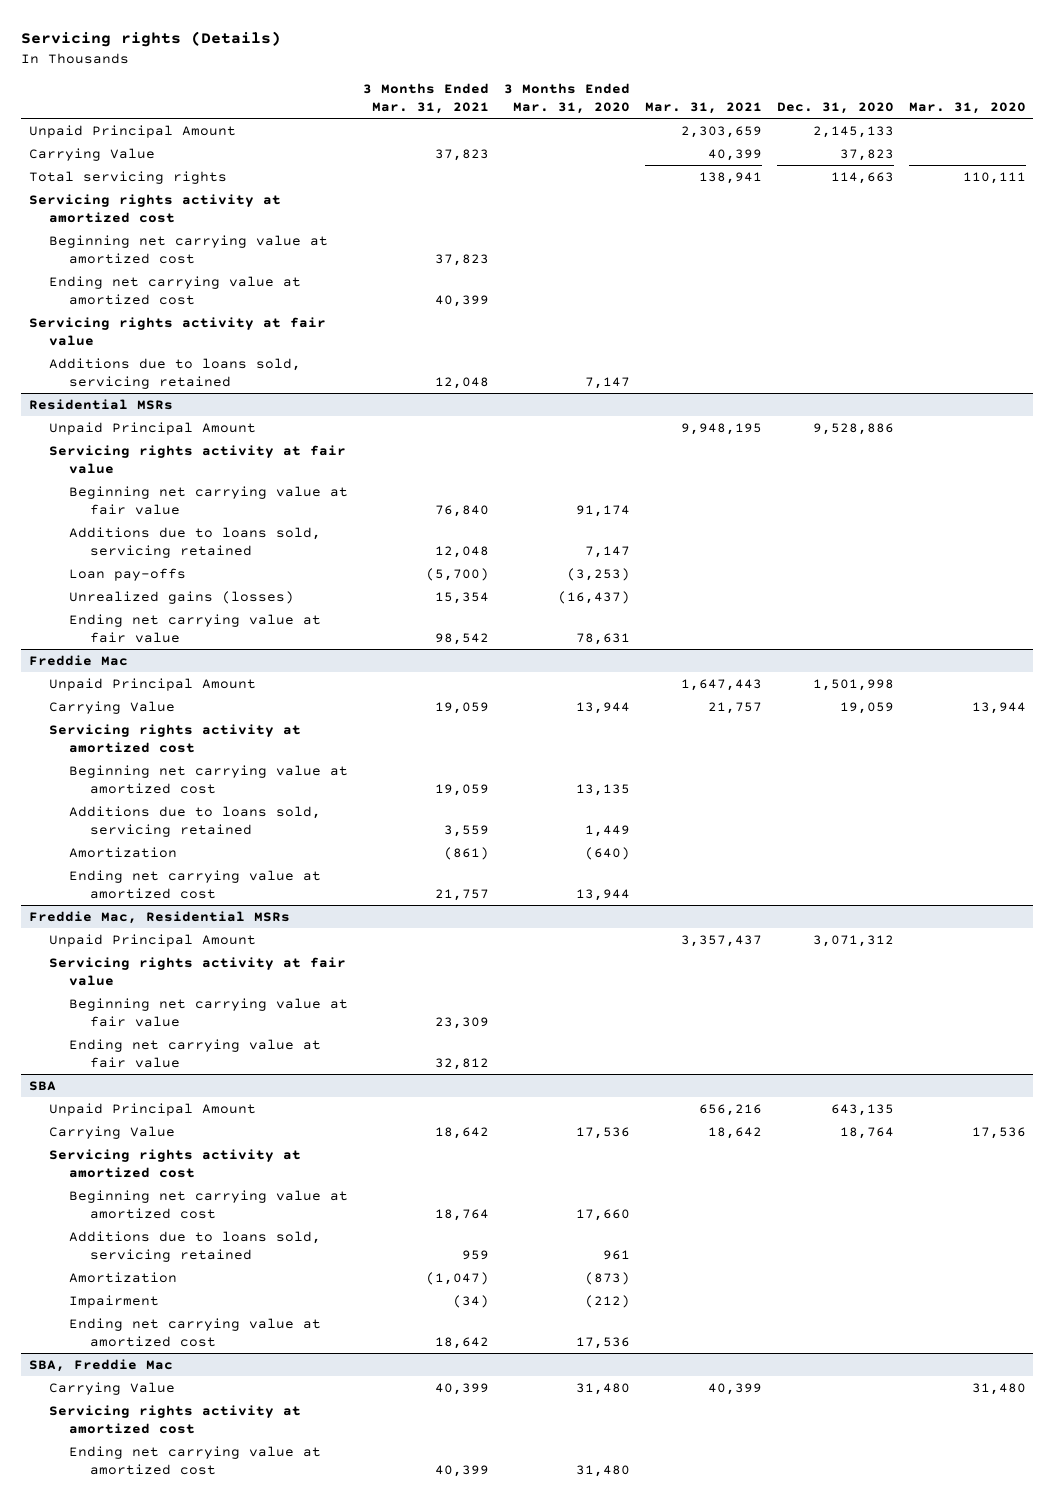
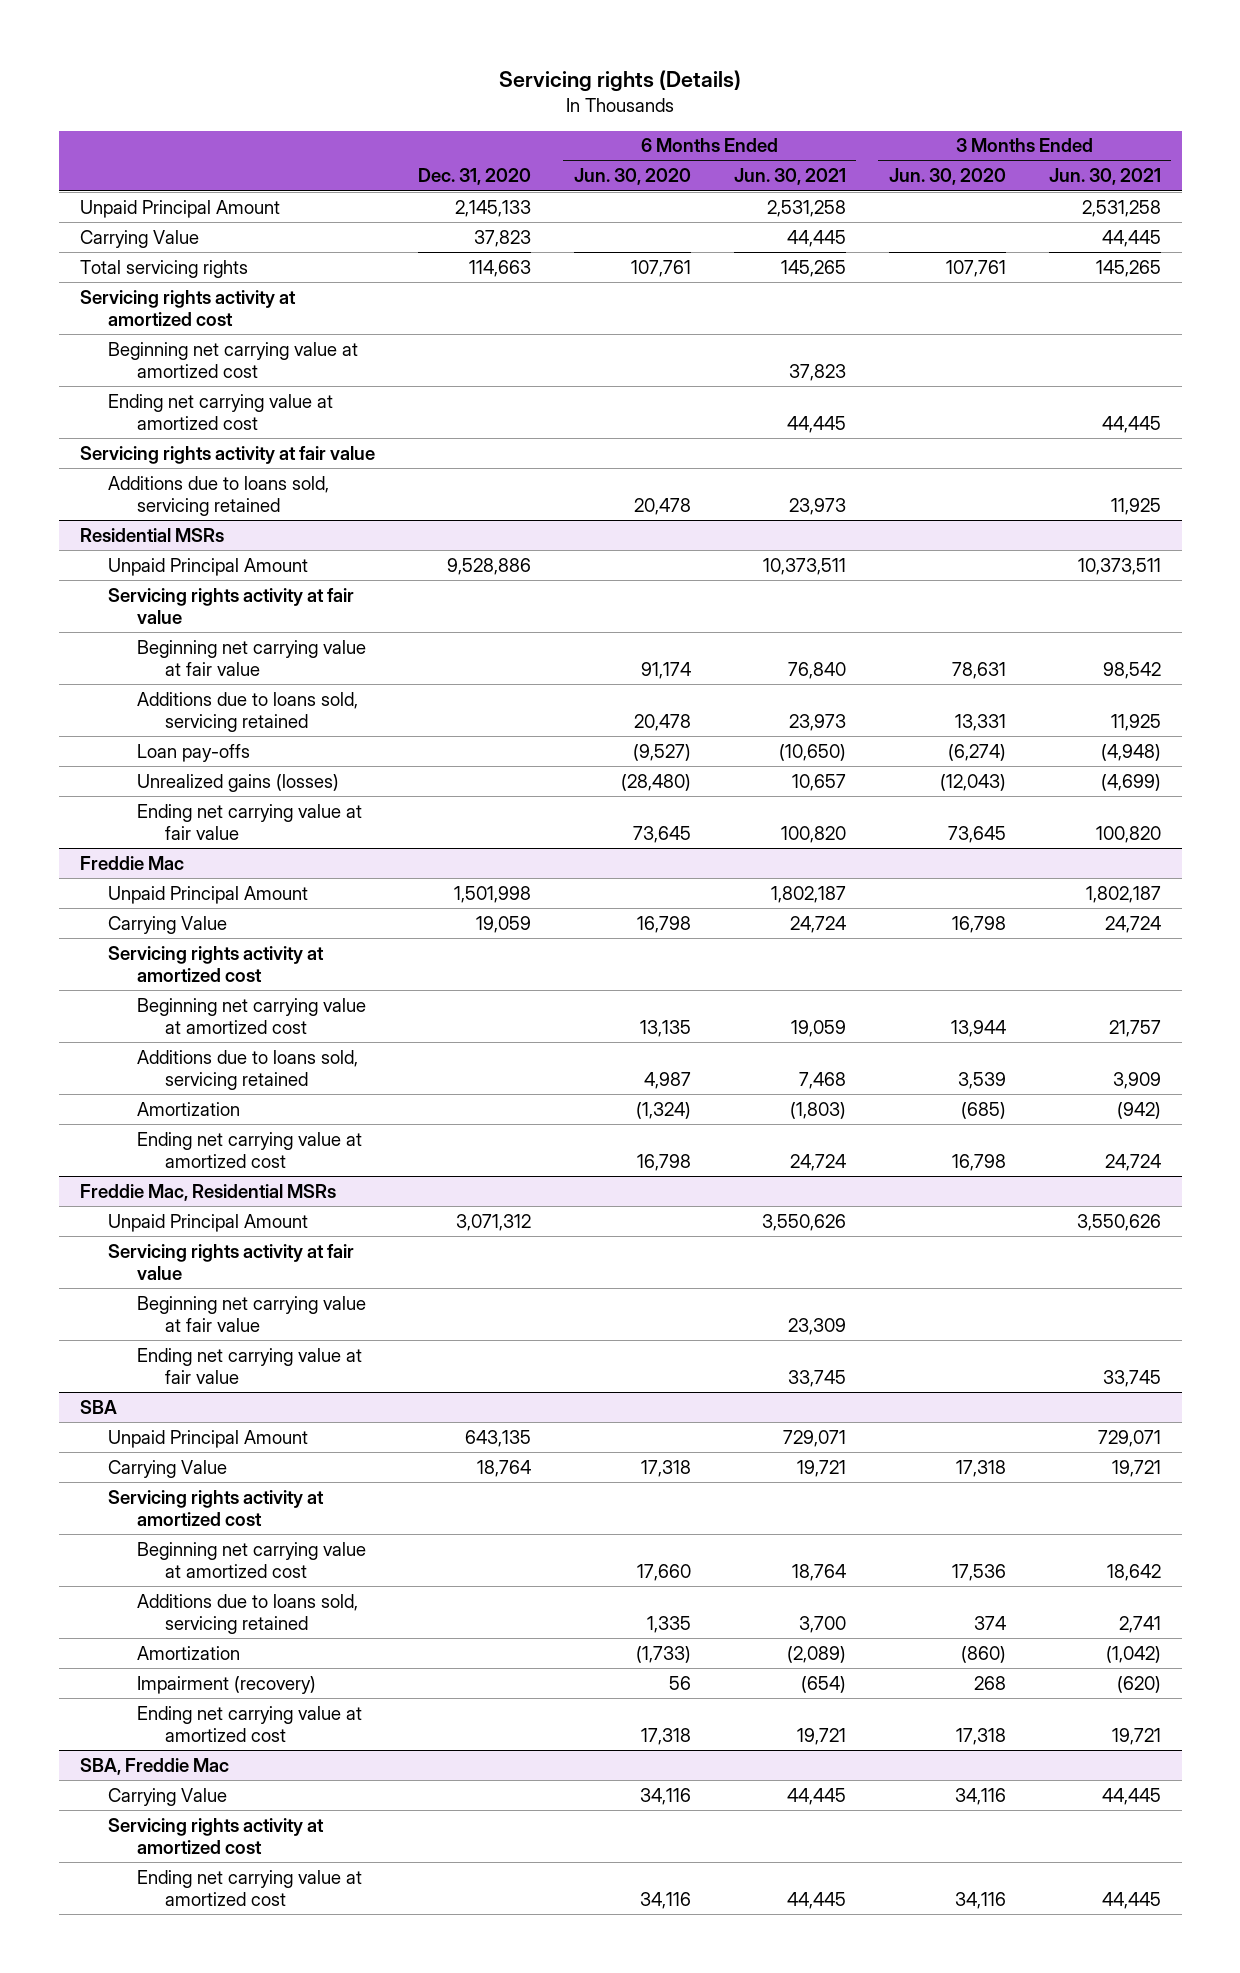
- | 3 Months Ended Mar. 31, 2021 | 3 Months Ended Mar. 31, 2020 | Mar. 31, 2021 | Dec. 31, 2020 | Mar. 31, 2020
+ | Dec. 31, 2020 | 6 Months Ended Jun. 30, 2020 | 6 Months Ended Jun. 30, 2021 | 3 Months Ended Jun. 30, 2020 | 3 Months Ended Jun. 30, 2021
@ SBA
- Impairment | (34) | (212) | | |
+ Impairment (recovery) | | 56 | (654) | 268 | (620)

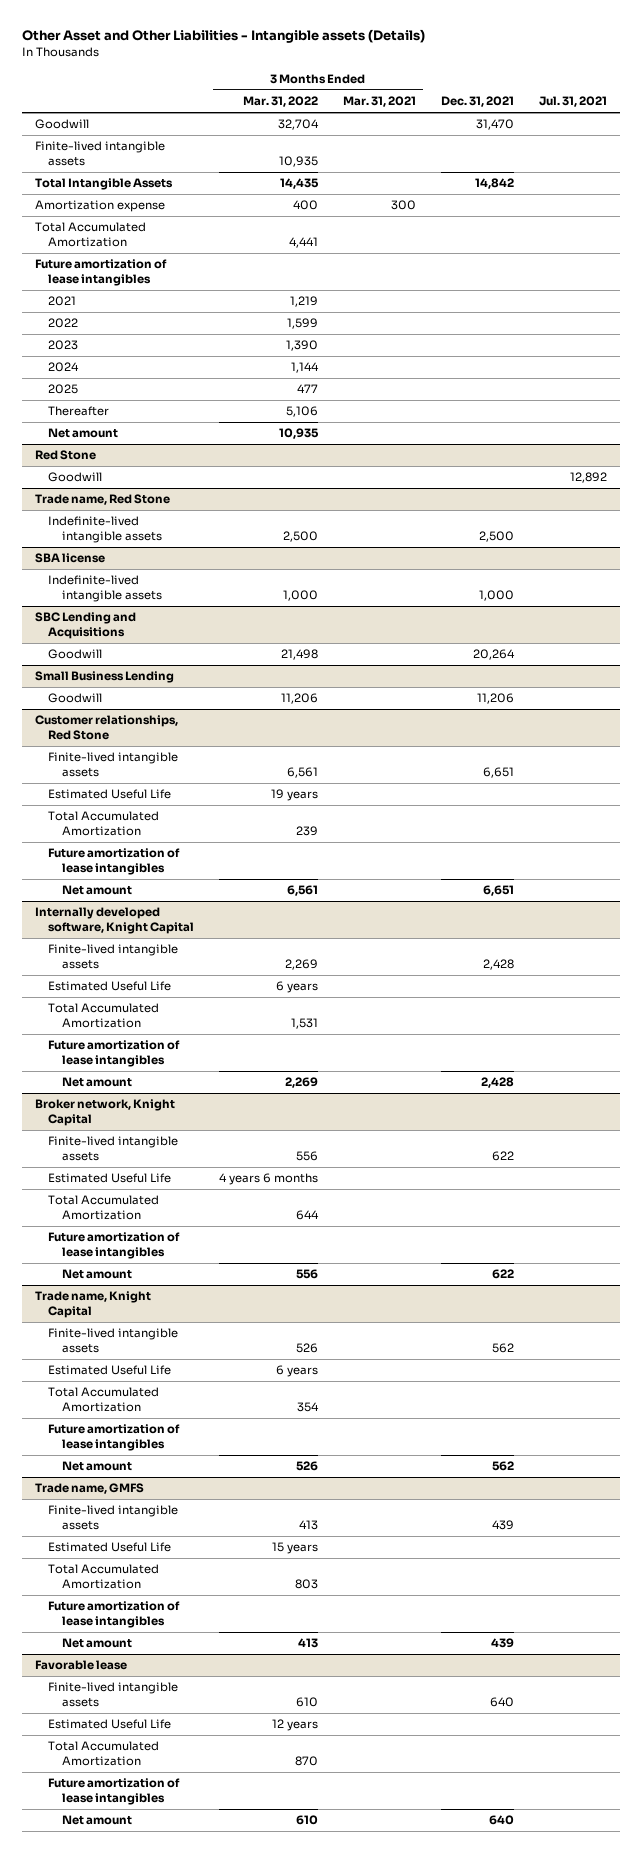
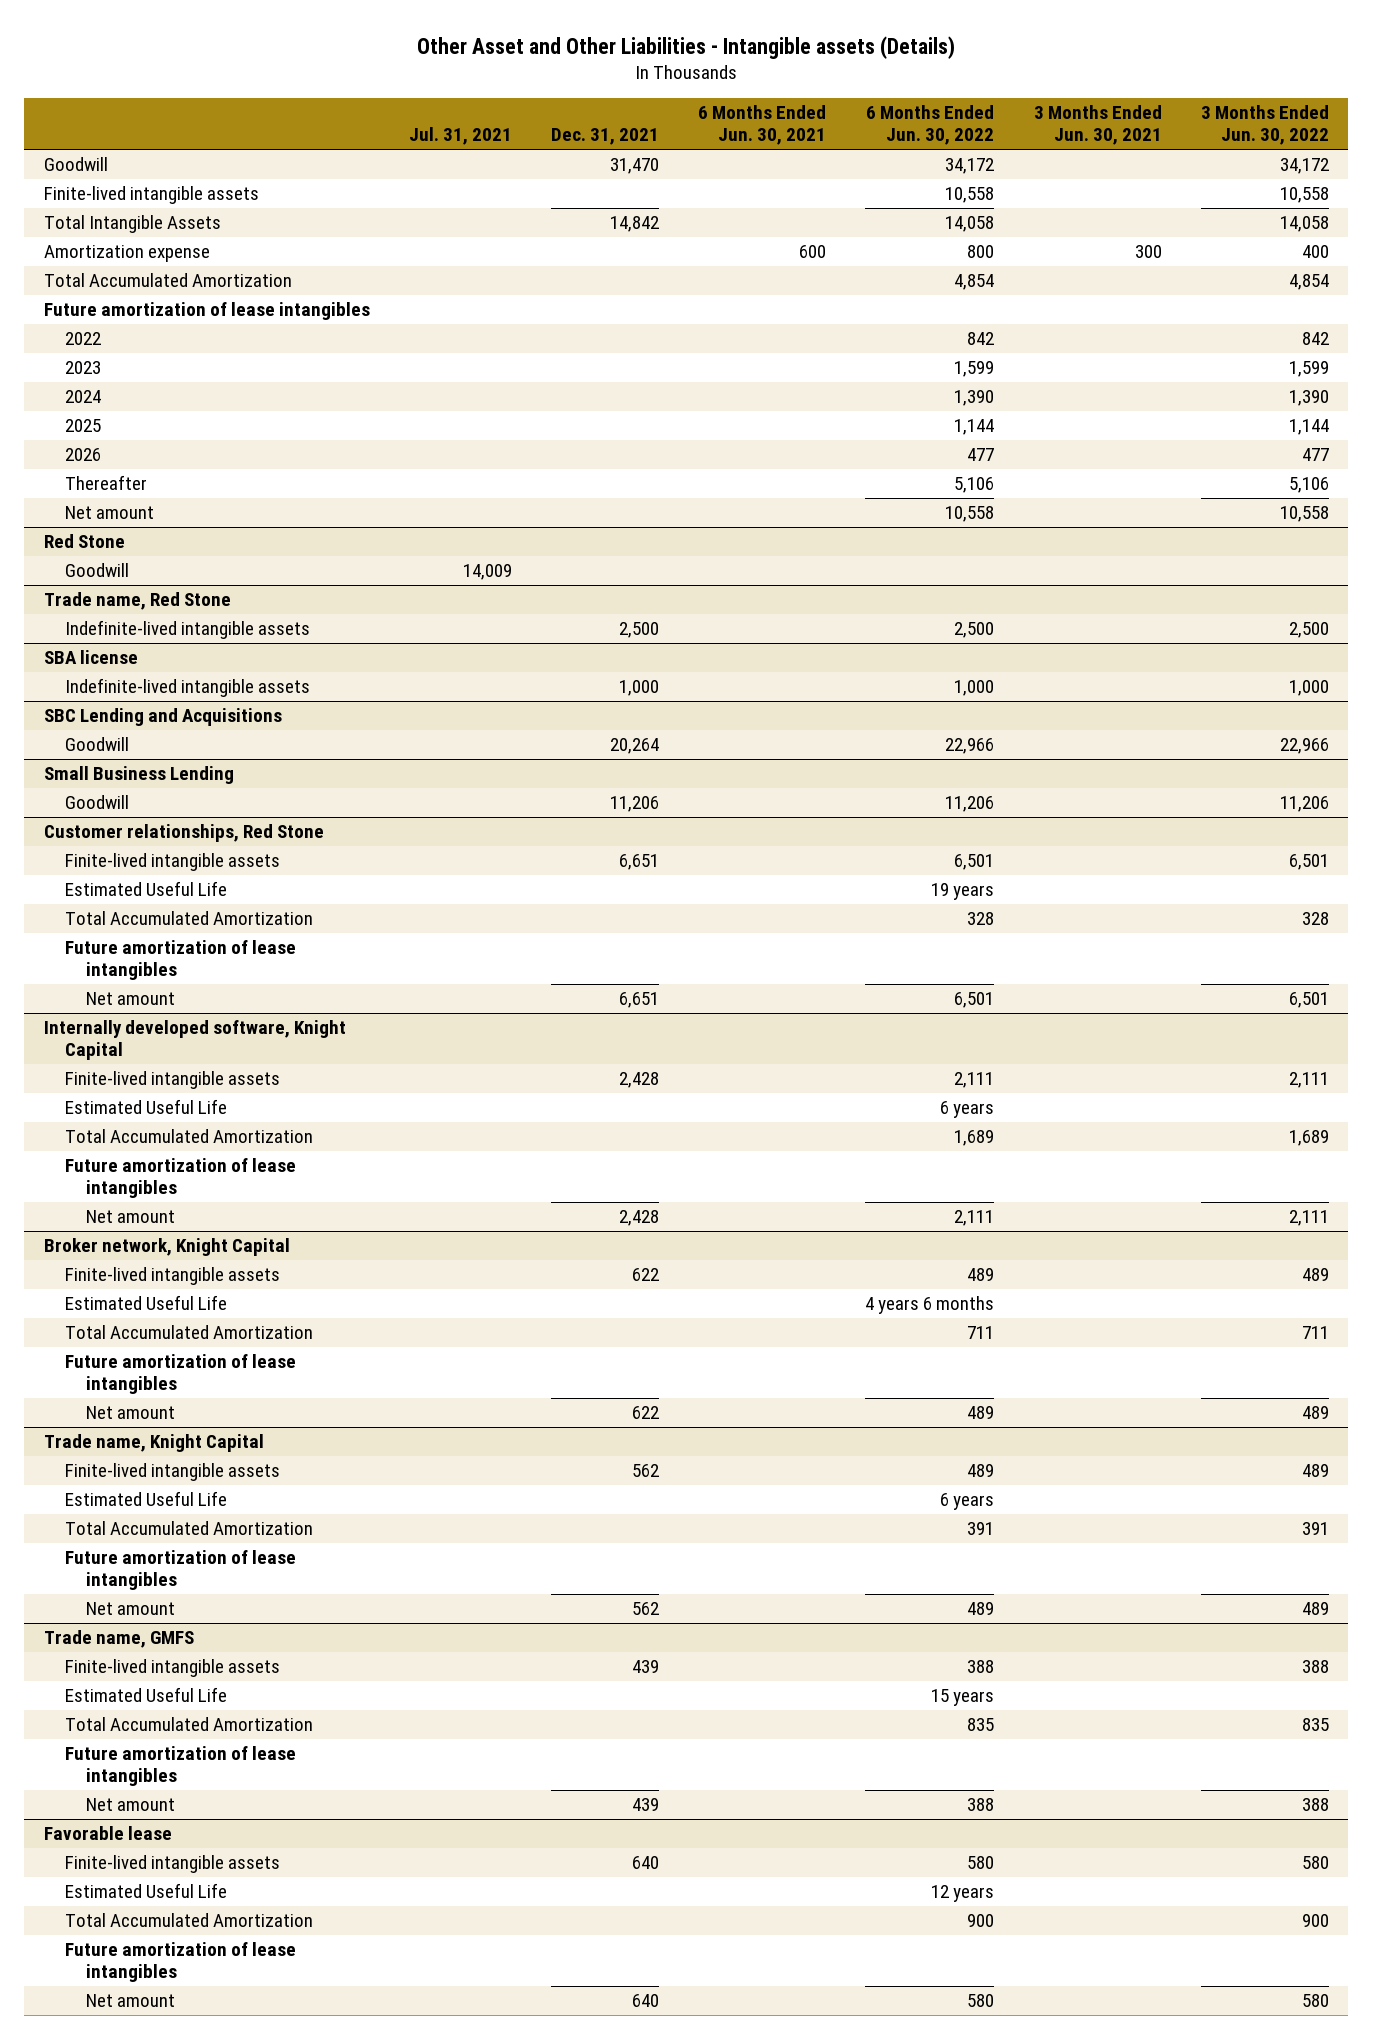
- | 3 Months Ended Mar. 31, 2022 | 3 Months Ended Mar. 31, 2021 | Dec. 31, 2021 | Jul. 31, 2021
+ | Jul. 31, 2021 | Dec. 31, 2021 | 6 Months Ended Jun. 30, 2021 | 6 Months Ended Jun. 30, 2022 | 3 Months Ended Jun. 30, 2021 | 3 Months Ended Jun. 30, 2022
- 2021 | 1,219 | | |
+ 2026 | | | | 477 | | 477
@ Red Stone
- Goodwill | | | | 12,892
+ Goodwill | 14,009 | | | | |

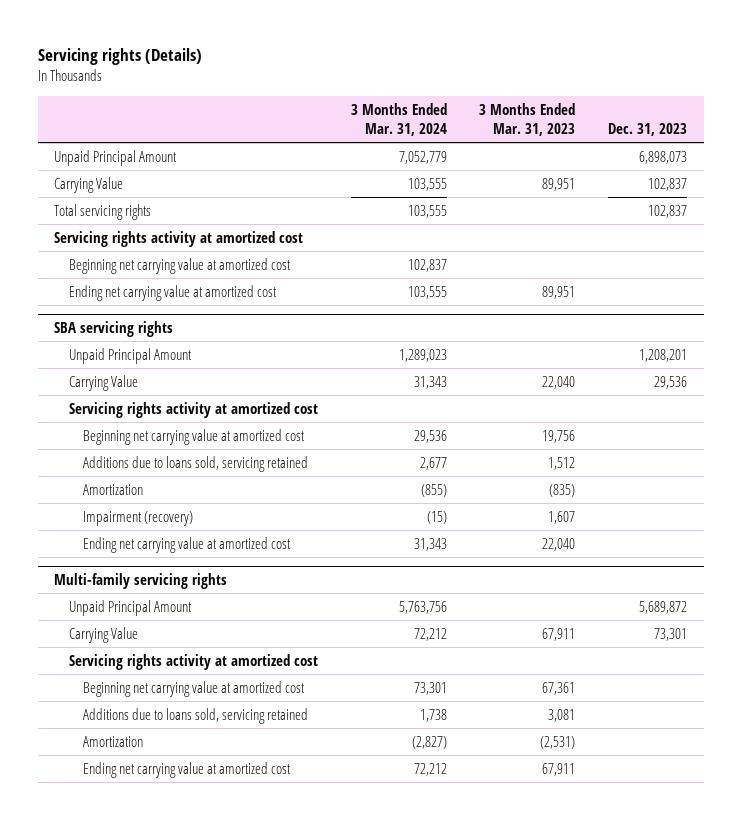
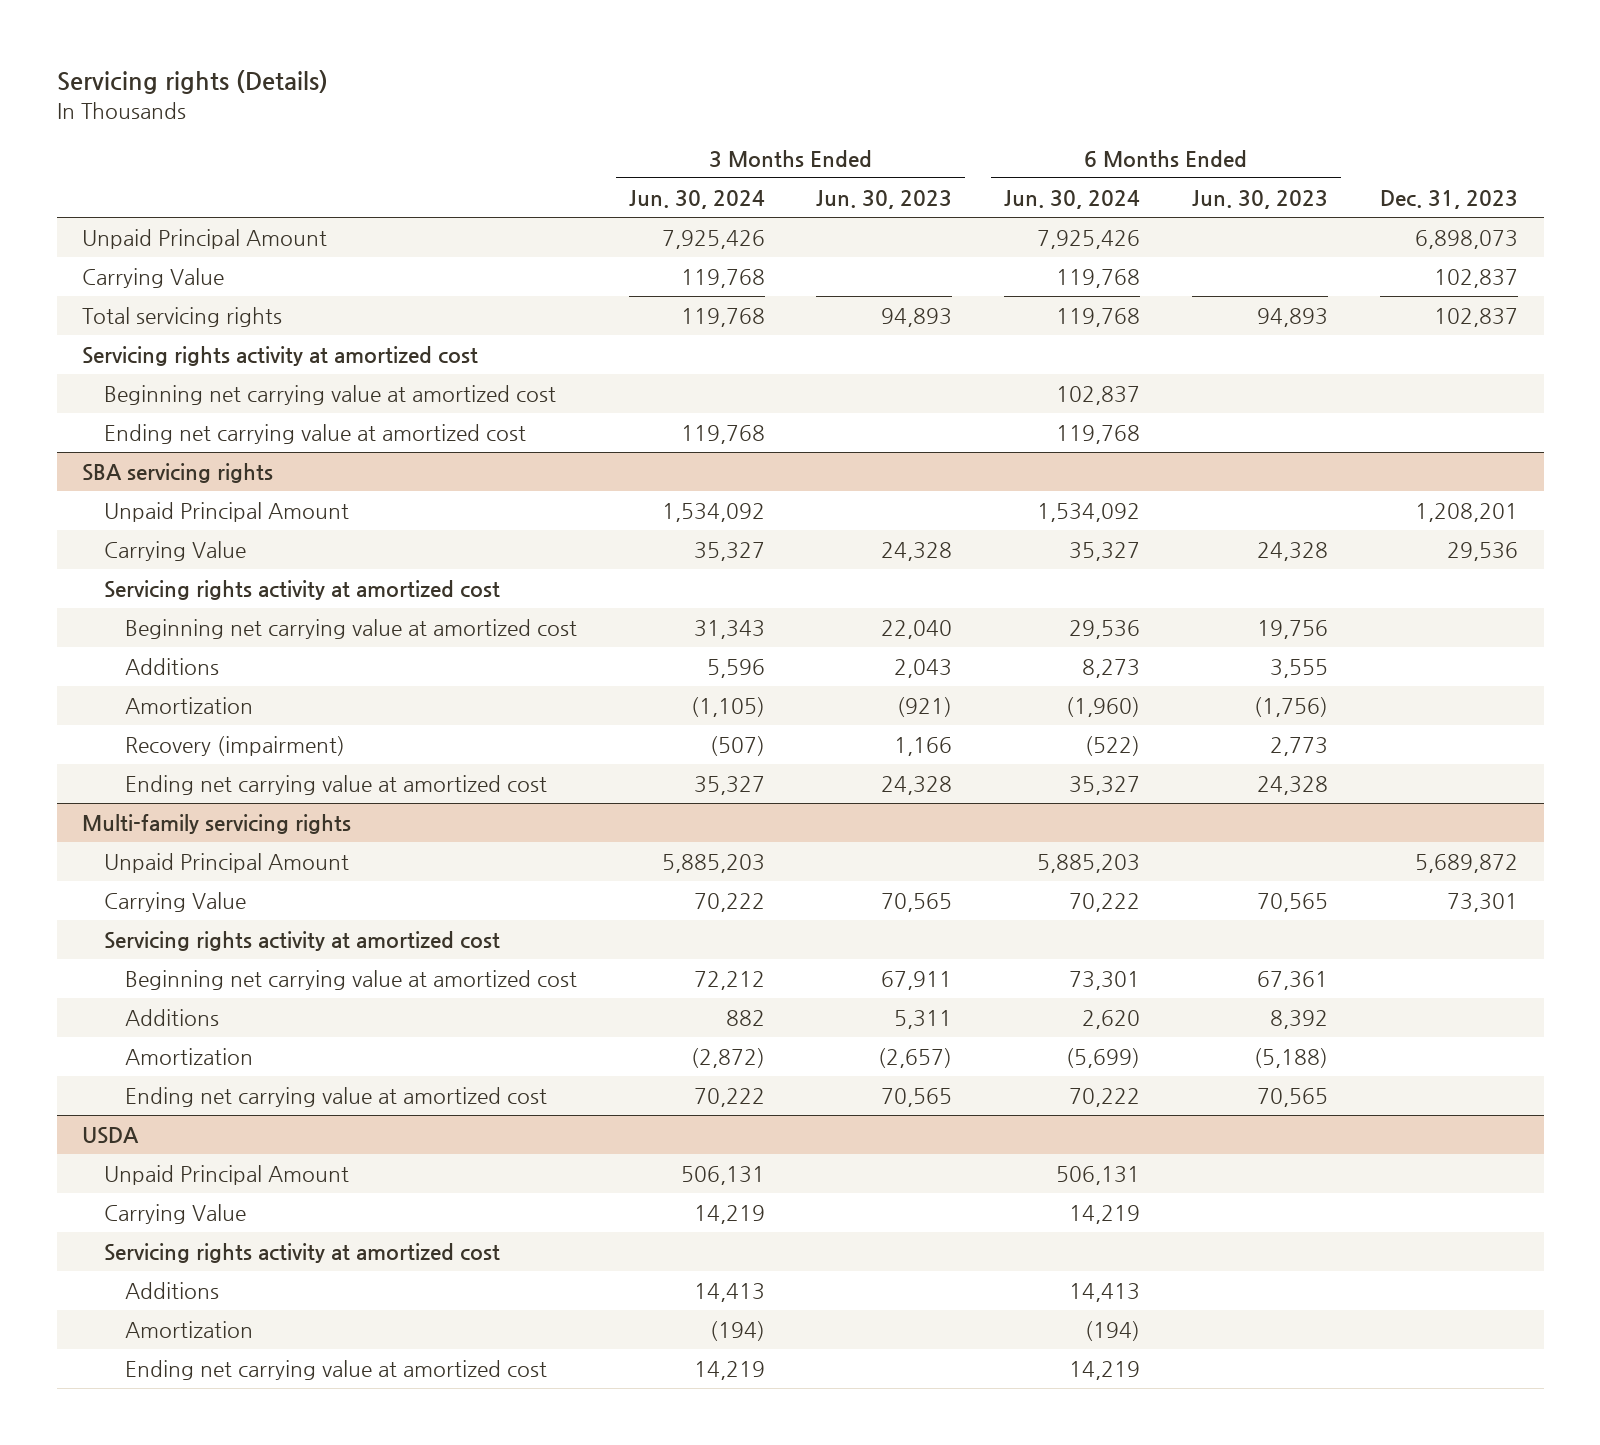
- | 3 Months Ended Mar. 31, 2024 | 3 Months Ended Mar. 31, 2023 | Dec. 31, 2023
+ | 3 Months Ended Jun. 30, 2024 | 3 Months Ended Jun. 30, 2023 | 6 Months Ended Jun. 30, 2024 | 6 Months Ended Jun. 30, 2023 | Dec. 31, 2023
@ SBA servicing rights
- Additions due to loans sold, servicing retained | 2,677 | 1,512 |
+ Additions | 5,596 | 2,043 | 8,273 | 3,555 |
- Impairment (recovery) | (15) | 1,607 |
+ Recovery (impairment) | (507) | 1,166 | (522) | 2,773 |
@ Multi-family servicing rights
- Additions due to loans sold, servicing retained | 1,738 | 3,081 |
+ Additions | 882 | 5,311 | 2,620 | 8,392 |
+ USDA
+ Unpaid Principal Amount | 506,131 | | 506,131 | |
+ Carrying Value | 14,219 | | 14,219 | |
+ Servicing rights activity at amortized cost
+ Additions | 14,413 | | 14,413 | |
+ Amortization | (194) | | (194) | |
+ Ending net carrying value at amortized cost | 14,219 | | 14,219 | |

